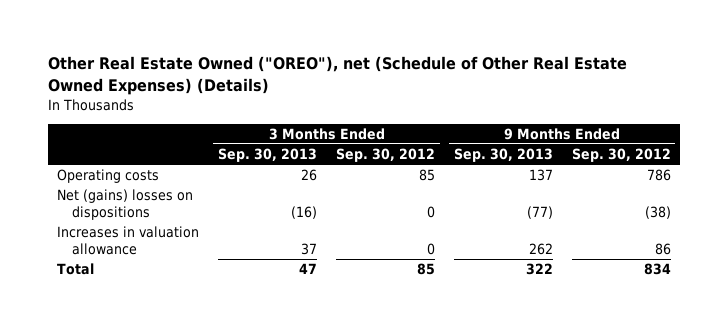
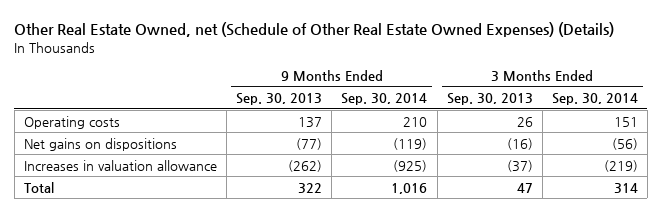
- Other Real Estate Owned ("OREO"), net (Schedule of Other Real Estate Owned Expenses) (Details)
+ Other Real Estate Owned, net (Schedule of Other Real Estate Owned Expenses) (Details)
- | 3 Months Ended Sep. 30, 2013 | 3 Months Ended Sep. 30, 2012 | 9 Months Ended Sep. 30, 2013 | 9 Months Ended Sep. 30, 2012
+ | 9 Months Ended Sep. 30, 2013 | 9 Months Ended Sep. 30, 2014 | 3 Months Ended Sep. 30, 2013 | 3 Months Ended Sep. 30, 2014
- Net (gains) losses on dispositions | (16) | 0 | (77) | (38)
- Increases in valuation allowance | 37 | 0 | 262 | 86
+ Net gains on dispositions | (77) | (119) | (16) | (56)
+ Increases in valuation allowance | (262) | (925) | (37) | (219)

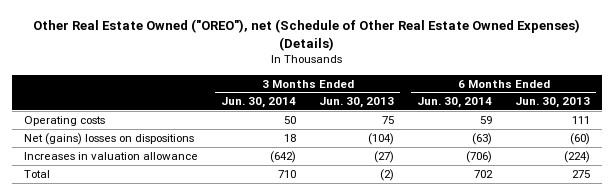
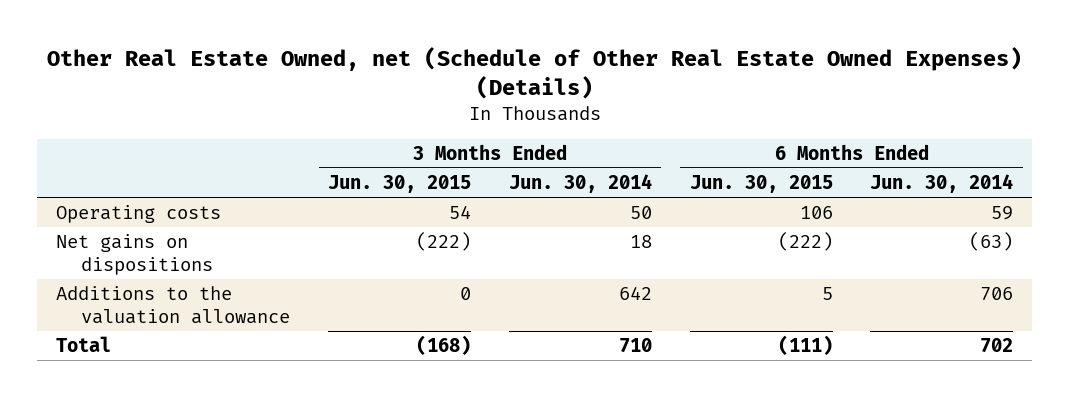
- Other Real Estate Owned ("OREO"), net (Schedule of Other Real Estate Owned Expenses) (Details)
+ Other Real Estate Owned, net (Schedule of Other Real Estate Owned Expenses) (Details)
- | 3 Months Ended Jun. 30, 2014 | 3 Months Ended Jun. 30, 2013 | 6 Months Ended Jun. 30, 2014 | 6 Months Ended Jun. 30, 2013
+ | 3 Months Ended Jun. 30, 2015 | 3 Months Ended Jun. 30, 2014 | 6 Months Ended Jun. 30, 2015 | 6 Months Ended Jun. 30, 2014
- Net (gains) losses on dispositions | 18 | (104) | (63) | (60)
- Increases in valuation allowance | (642) | (27) | (706) | (224)
+ Net gains on dispositions | (222) | 18 | (222) | (63)
+ Additions to the valuation allowance | 0 | 642 | 5 | 706

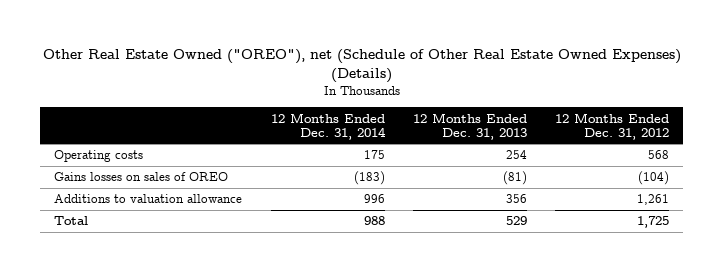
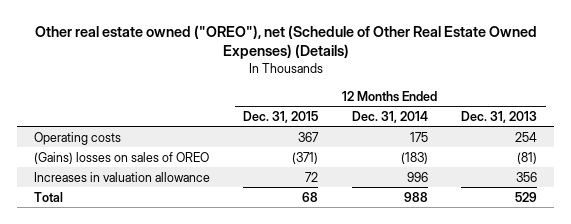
- Other Real Estate Owned ("OREO"), net (Schedule of Other Real Estate Owned Expenses) (Details)
+ Other real estate owned ("OREO"), net (Schedule of Other Real Estate Owned Expenses) (Details)
- | 12 Months Ended Dec. 31, 2014 | 12 Months Ended Dec. 31, 2013 | 12 Months Ended Dec. 31, 2012
+ | 12 Months Ended Dec. 31, 2015 | 12 Months Ended Dec. 31, 2014 | 12 Months Ended Dec. 31, 2013
- Gains losses on sales of OREO | (183) | (81) | (104)
- Additions to valuation allowance | 996 | 356 | 1,261
+ (Gains) losses on sales of OREO | (371) | (183) | (81)
+ Increases in valuation allowance | 72 | 996 | 356

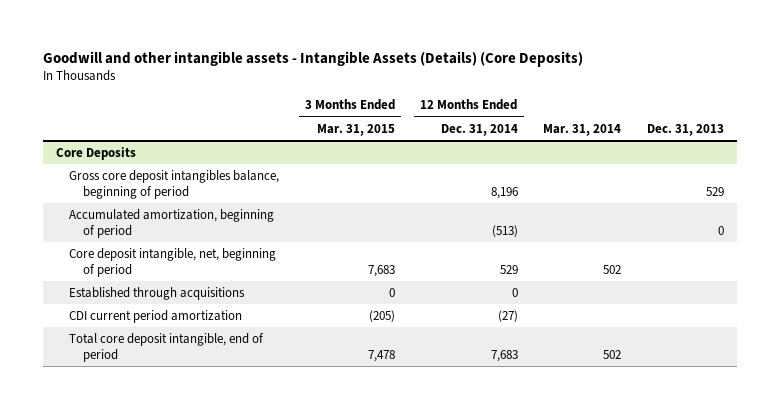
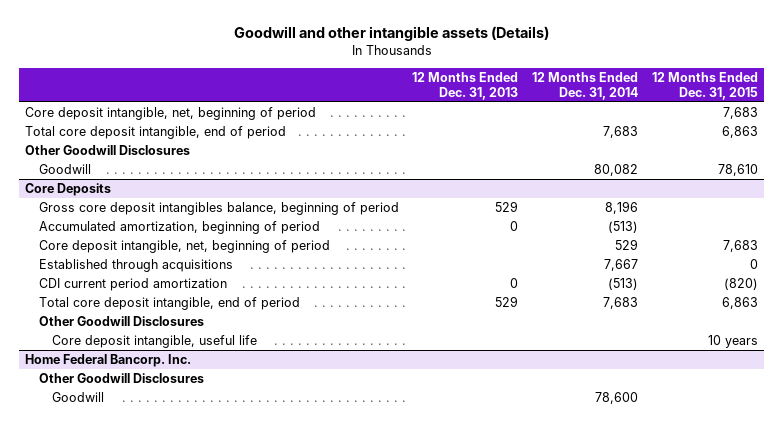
- Goodwill and other intangible assets - Intangible Assets (Details) (Core Deposits)
+ Goodwill and other intangible assets (Details)
- | 3 Months Ended Mar. 31, 2015 | 12 Months Ended Dec. 31, 2014 | Mar. 31, 2014 | Dec. 31, 2013
+ | 12 Months Ended Dec. 31, 2013 | 12 Months Ended Dec. 31, 2014 | 12 Months Ended Dec. 31, 2015
+ Core deposit intangible, net, beginning of period | | | 7,683
+ Total core deposit intangible, end of period | | 7,683 | 6,863
+ Other Goodwill Disclosures
+ Goodwill | | 80,082 | 78,610
@ Core Deposits
- Established through acquisitions | 0 | 0 | |
- CDI current period amortization | (205) | (27) | |
+ Established through acquisitions | | 7,667 | 0
+ CDI current period amortization | 0 | (513) | (820)
+ Other Goodwill Disclosures
+ Core deposit intangible, useful life | | | 10 years
+ Home Federal Bancorp. Inc.
+ Other Goodwill Disclosures
+ Goodwill | | 78,600 |

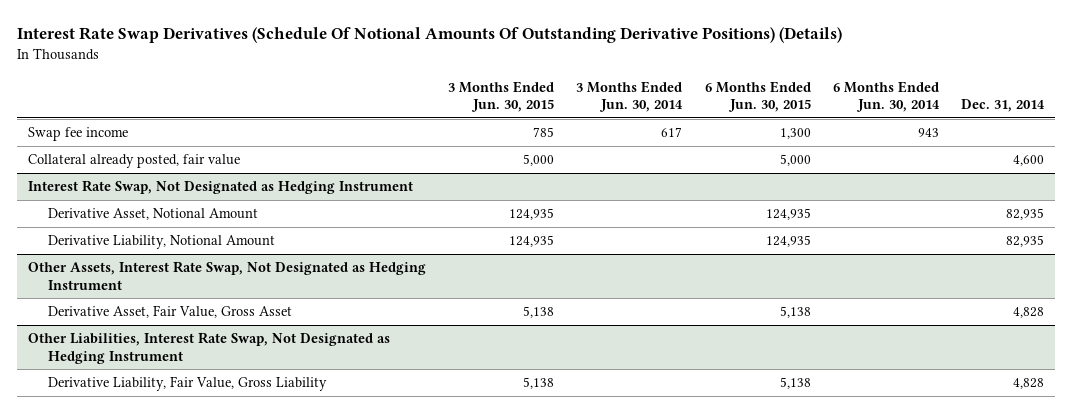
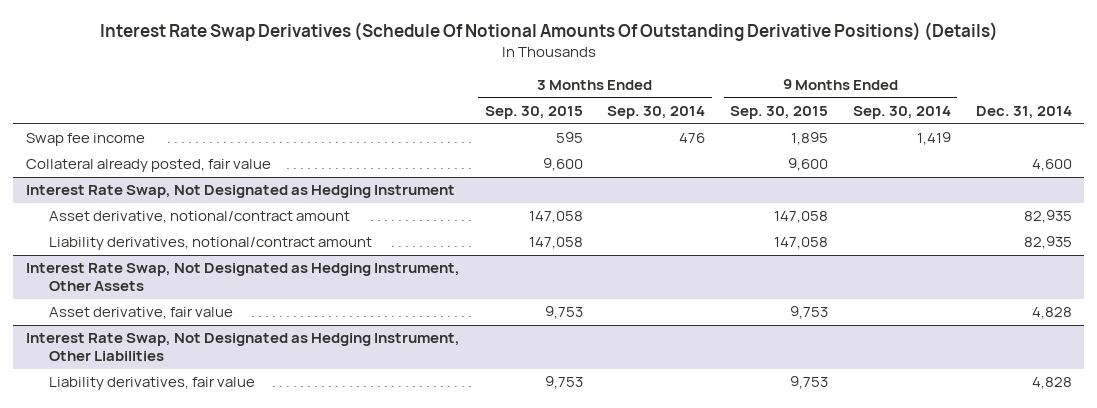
- | 3 Months Ended Jun. 30, 2015 | 3 Months Ended Jun. 30, 2014 | 6 Months Ended Jun. 30, 2015 | 6 Months Ended Jun. 30, 2014 | Dec. 31, 2014
+ | 3 Months Ended Sep. 30, 2015 | 3 Months Ended Sep. 30, 2014 | 9 Months Ended Sep. 30, 2015 | 9 Months Ended Sep. 30, 2014 | Dec. 31, 2014
@ Interest Rate Swap, Not Designated as Hedging Instrument
- Derivative Asset, Notional Amount | 124,935 | | 124,935 | | 82,935
- Derivative Liability, Notional Amount | 124,935 | | 124,935 | | 82,935
- Other Assets, Interest Rate Swap, Not Designated as Hedging Instrument
- Derivative Asset, Fair Value, Gross Asset | 5,138 | | 5,138 | | 4,828
- Other Liabilities, Interest Rate Swap, Not Designated as Hedging Instrument
- Derivative Liability, Fair Value, Gross Liability | 5,138 | | 5,138 | | 4,828
@ Interest Rate Swap, Not Designated as Hedging Instrument
+ Asset derivative, notional/contract amount | 147,058 | | 147,058 | | 82,935
+ Liability derivatives, notional/contract amount | 147,058 | | 147,058 | | 82,935
+ Interest Rate Swap, Not Designated as Hedging Instrument, Other Assets
+ Asset derivative, fair value | 9,753 | | 9,753 | | 4,828
+ Interest Rate Swap, Not Designated as Hedging Instrument, Other Liabilities
+ Liability derivatives, fair value | 9,753 | | 9,753 | | 4,828

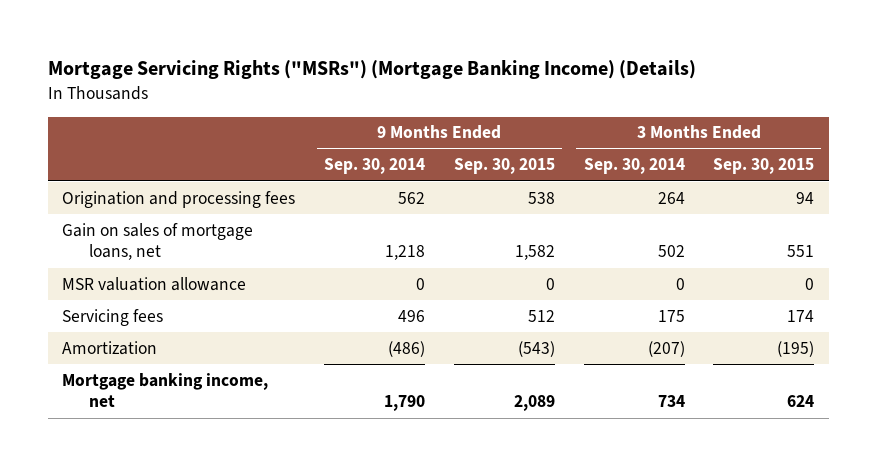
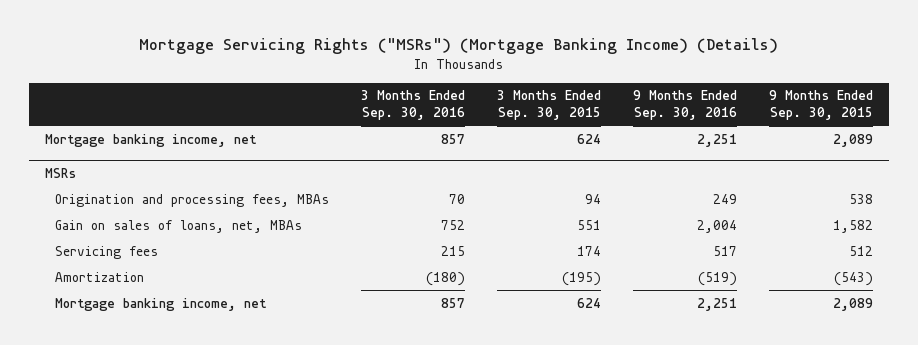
- | 9 Months Ended Sep. 30, 2014 | 9 Months Ended Sep. 30, 2015 | 3 Months Ended Sep. 30, 2014 | 3 Months Ended Sep. 30, 2015
+ | 3 Months Ended Sep. 30, 2016 | 3 Months Ended Sep. 30, 2015 | 9 Months Ended Sep. 30, 2016 | 9 Months Ended Sep. 30, 2015
- Origination and processing fees | 562 | 538 | 264 | 94
- Gain on sales of mortgage loans, net | 1,218 | 1,582 | 502 | 551
- MSR valuation allowance | 0 | 0 | 0 | 0
+ Mortgage banking income, net | 857 | 624 | 2,251 | 2,089
+ MSRs
+ Origination and processing fees, MBAs | 70 | 94 | 249 | 538
+ Gain on sales of loans, net, MBAs | 752 | 551 | 2,004 | 1,582

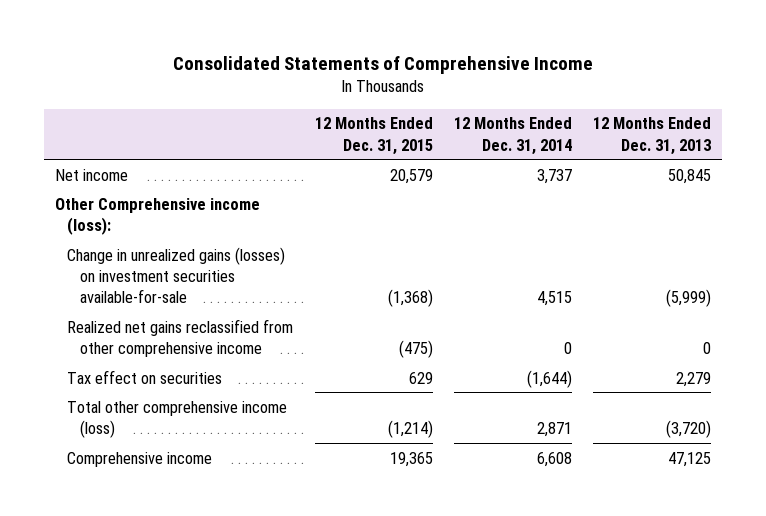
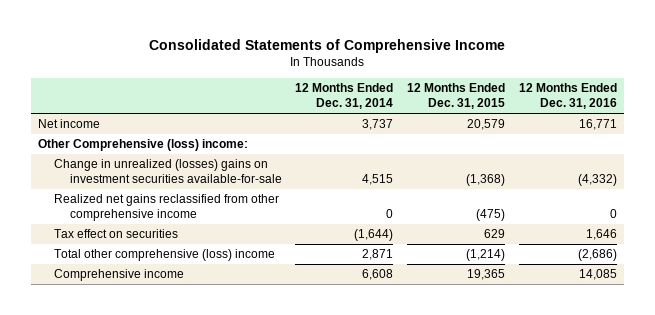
- | 12 Months Ended Dec. 31, 2015 | 12 Months Ended Dec. 31, 2014 | 12 Months Ended Dec. 31, 2013
+ | 12 Months Ended Dec. 31, 2014 | 12 Months Ended Dec. 31, 2015 | 12 Months Ended Dec. 31, 2016
- Other Comprehensive income (loss):
- Change in unrealized gains (losses) on investment securities available-for-sale | (1,368) | 4,515 | (5,999)
+ Other Comprehensive (loss) income:
+ Change in unrealized (losses) gains on investment securities available-for-sale | 4,515 | (1,368) | (4,332)
- Total other comprehensive income (loss) | (1,214) | 2,871 | (3,720)
+ Total other comprehensive (loss) income | 2,871 | (1,214) | (2,686)

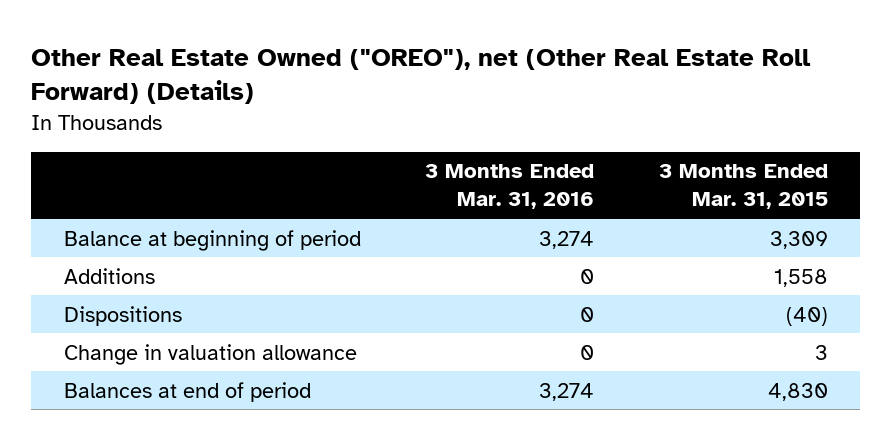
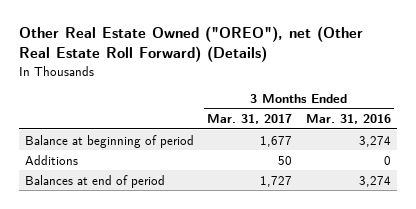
- | 3 Months Ended Mar. 31, 2016 | 3 Months Ended Mar. 31, 2015
+ | 3 Months Ended Mar. 31, 2017 | 3 Months Ended Mar. 31, 2016
- Dispositions | 0 | (40)
- Change in valuation allowance | 0 | 3

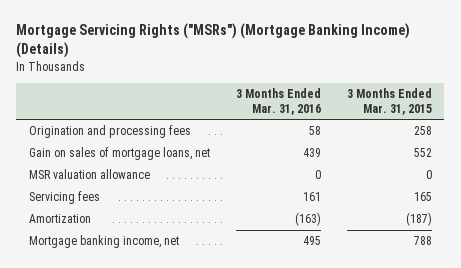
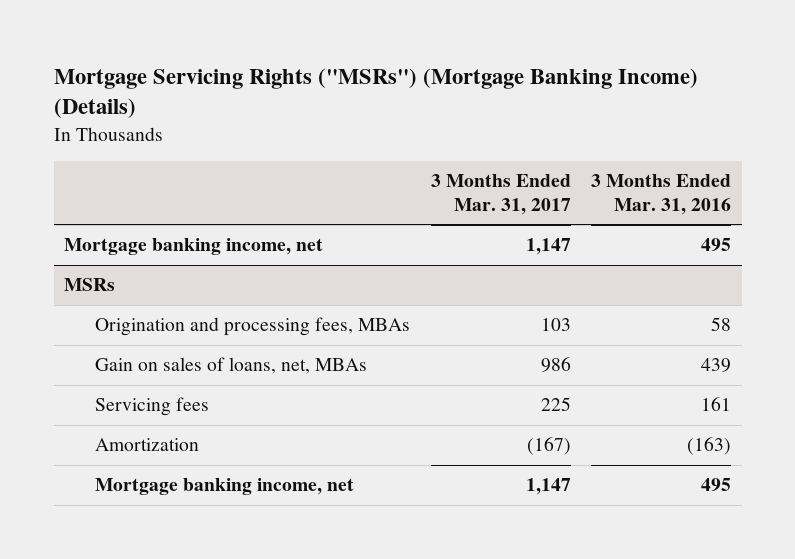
- | 3 Months Ended Mar. 31, 2016 | 3 Months Ended Mar. 31, 2015
+ | 3 Months Ended Mar. 31, 2017 | 3 Months Ended Mar. 31, 2016
- Origination and processing fees | 58 | 258
- Gain on sales of mortgage loans, net | 439 | 552
- MSR valuation allowance | 0 | 0
+ Mortgage banking income, net | 1,147 | 495
+ MSRs
+ Origination and processing fees, MBAs | 103 | 58
+ Gain on sales of loans, net, MBAs | 986 | 439

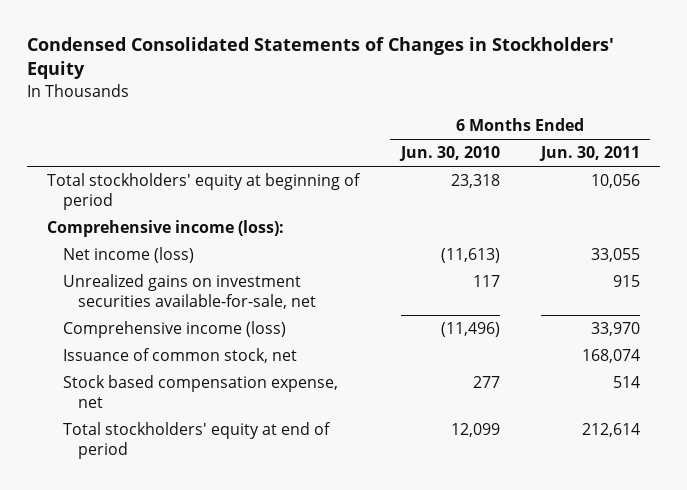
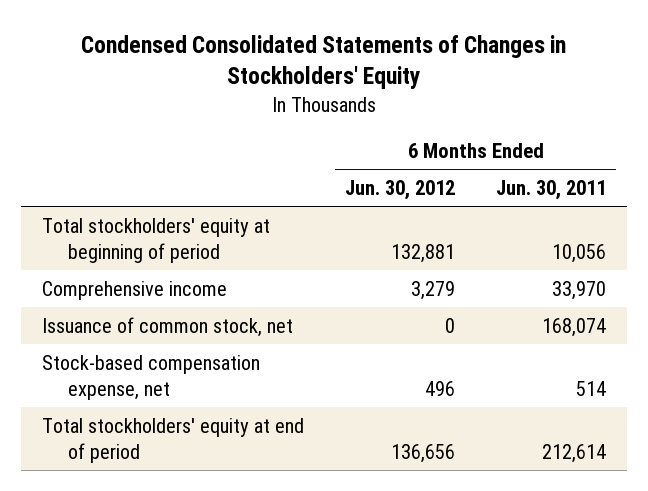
- | 6 Months Ended Jun. 30, 2010 | 6 Months Ended Jun. 30, 2011
+ | 6 Months Ended Jun. 30, 2012 | 6 Months Ended Jun. 30, 2011
- Comprehensive income (loss):
- Net income (loss) | (11,613) | 33,055
- Unrealized gains on investment securities available-for-sale, net | 117 | 915
- Comprehensive income (loss) | (11,496) | 33,970
+ Comprehensive income | 3,279 | 33,970
- Stock based compensation expense, net | 277 | 514
+ Stock-based compensation expense, net | 496 | 514

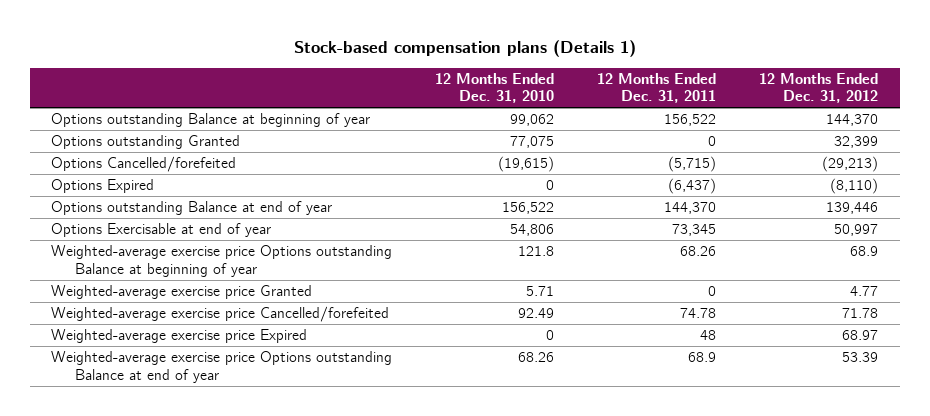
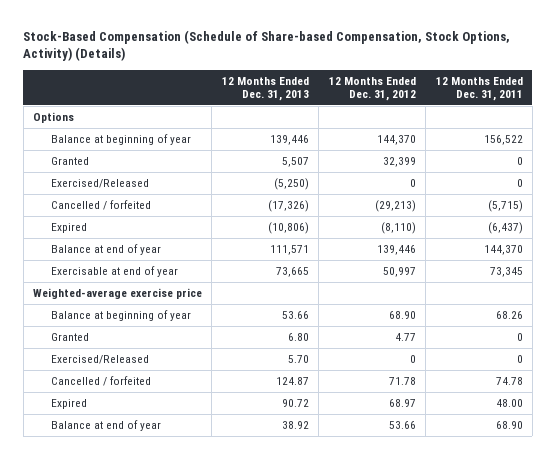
- Stock-based compensation plans (Details 1)
+ Stock-Based Compensation (Schedule of Share-based Compensation, Stock Options, Activity) (Details)
- | 12 Months Ended Dec. 31, 2010 | 12 Months Ended Dec. 31, 2011 | 12 Months Ended Dec. 31, 2012
+ | 12 Months Ended Dec. 31, 2013 | 12 Months Ended Dec. 31, 2012 | 12 Months Ended Dec. 31, 2011
- Options outstanding Balance at beginning of year | 99,062 | 156,522 | 144,370
- Options outstanding Granted | 77,075 | 0 | 32,399
- Options Cancelled/forefeited | (19,615) | (5,715) | (29,213)
- Options Expired | 0 | (6,437) | (8,110)
- Options outstanding Balance at end of year | 156,522 | 144,370 | 139,446
- Options Exercisable at end of year | 54,806 | 73,345 | 50,997
- Weighted-average exercise price Options outstanding Balance at beginning of year | 121.8 | 68.26 | 68.9
- Weighted-average exercise price Granted | 5.71 | 0 | 4.77
- Weighted-average exercise price Cancelled/forefeited | 92.49 | 74.78 | 71.78
- Weighted-average exercise price Expired | 0 | 48 | 68.97
- Weighted-average exercise price Options outstanding Balance at end of year | 68.26 | 68.9 | 53.39
+ Options
+ Balance at beginning of year | 139,446 | 144,370 | 156,522
+ Granted | 5,507 | 32,399 | 0
+ Exercised/Released | (5,250) | 0 | 0
+ Cancelled / forfeited | (17,326) | (29,213) | (5,715)
+ Expired | (10,806) | (8,110) | (6,437)
+ Balance at end of year | 111,571 | 139,446 | 144,370
+ Exercisable at end of year | 73,665 | 50,997 | 73,345
+ Weighted-average exercise price
+ Balance at beginning of year | 53.66 | 68.90 | 68.26
+ Granted | 6.80 | 4.77 | 0
+ Exercised/Released | 5.70 | 0 | 0
+ Cancelled / forfeited | 124.87 | 71.78 | 74.78
+ Expired | 90.72 | 68.97 | 48.00
+ Balance at end of year | 38.92 | 53.66 | 68.90

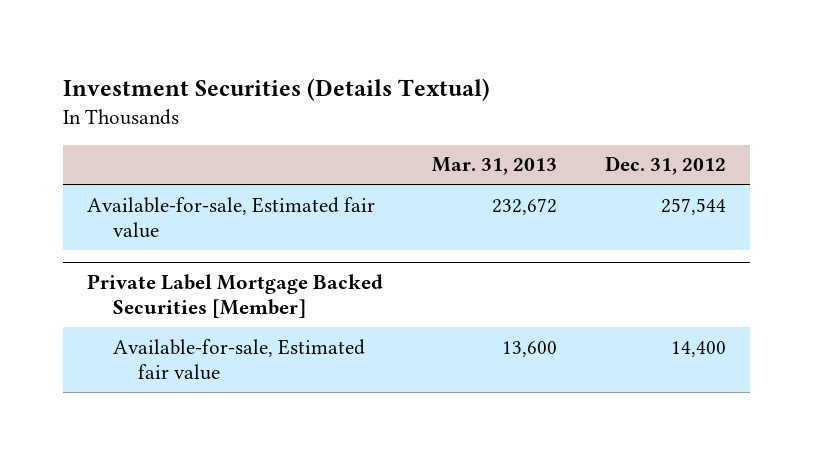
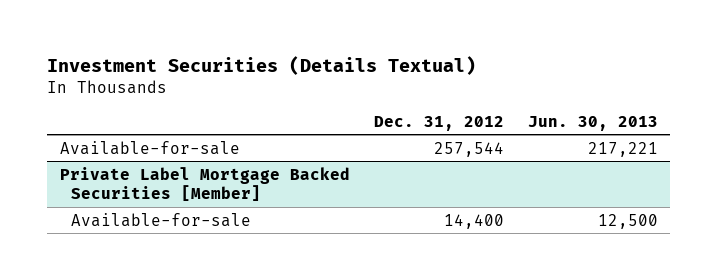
- | Mar. 31, 2013 | Dec. 31, 2012
+ | Dec. 31, 2012 | Jun. 30, 2013
- Available-for-sale, Estimated fair value | 232,672 | 257,544
+ Available-for-sale | 257,544 | 217,221
@ Private Label Mortgage Backed Securities [Member]
- Available-for-sale, Estimated fair value | 13,600 | 14,400
+ Available-for-sale | 14,400 | 12,500

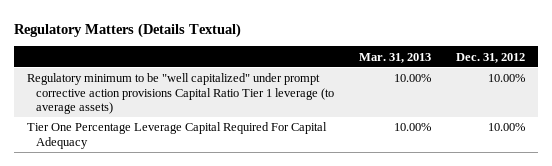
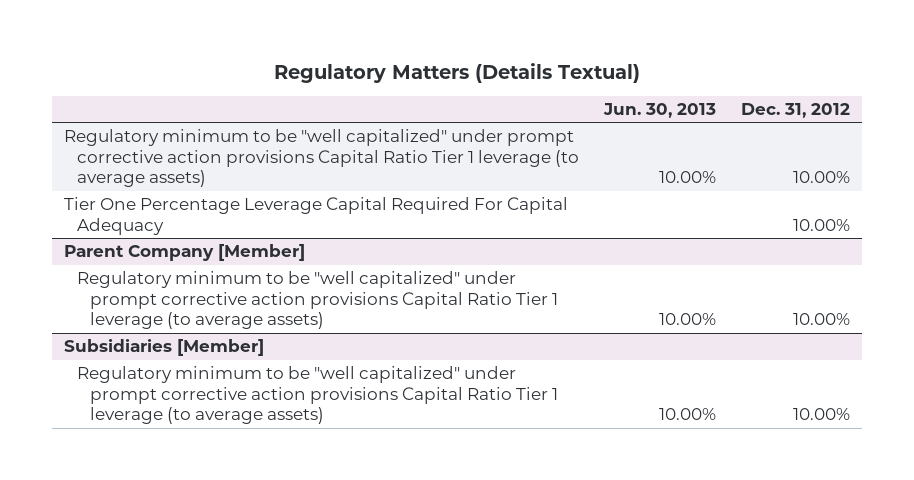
- | Mar. 31, 2013 | Dec. 31, 2012
+ | Jun. 30, 2013 | Dec. 31, 2012
+ Parent Company [Member]
+ Regulatory minimum to be "well capitalized" under prompt corrective action provisions Capital Ratio Tier 1 leverage (to average assets) | 10.00% | 10.00%
+ Subsidiaries [Member]
+ Regulatory minimum to be "well capitalized" under prompt corrective action provisions Capital Ratio Tier 1 leverage (to average assets) | 10.00% | 10.00%

